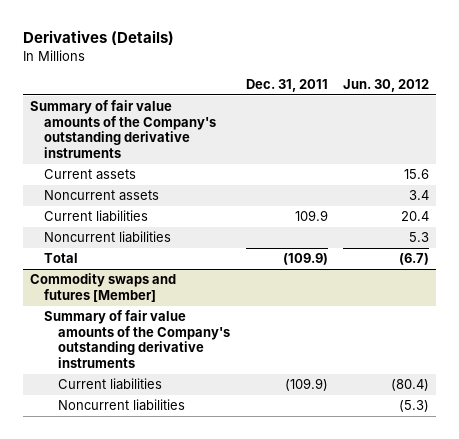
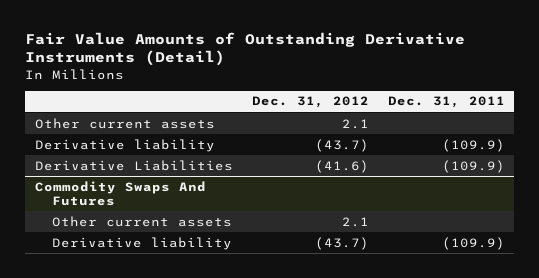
- Derivatives (Details)
+ Fair Value Amounts of Outstanding Derivative Instruments (Detail)
- | Dec. 31, 2011 | Jun. 30, 2012
+ | Dec. 31, 2012 | Dec. 31, 2011
- Summary of fair value amounts of the Company's outstanding derivative instruments
- Current assets | | 15.6
- Noncurrent assets | | 3.4
- Current liabilities | 109.9 | 20.4
- Noncurrent liabilities | | 5.3
- Total | (109.9) | (6.7)
- Commodity swaps and futures [Member]
- Summary of fair value amounts of the Company's outstanding derivative instruments
- Current liabilities | (109.9) | (80.4)
- Noncurrent liabilities | | (5.3)
+ Other current assets | 2.1 |
+ Derivative liability | (43.7) | (109.9)
+ Derivative Liabilities | (41.6) | (109.9)
+ Commodity Swaps And Futures
+ Other current assets | 2.1 |
+ Derivative liability | (43.7) | (109.9)

